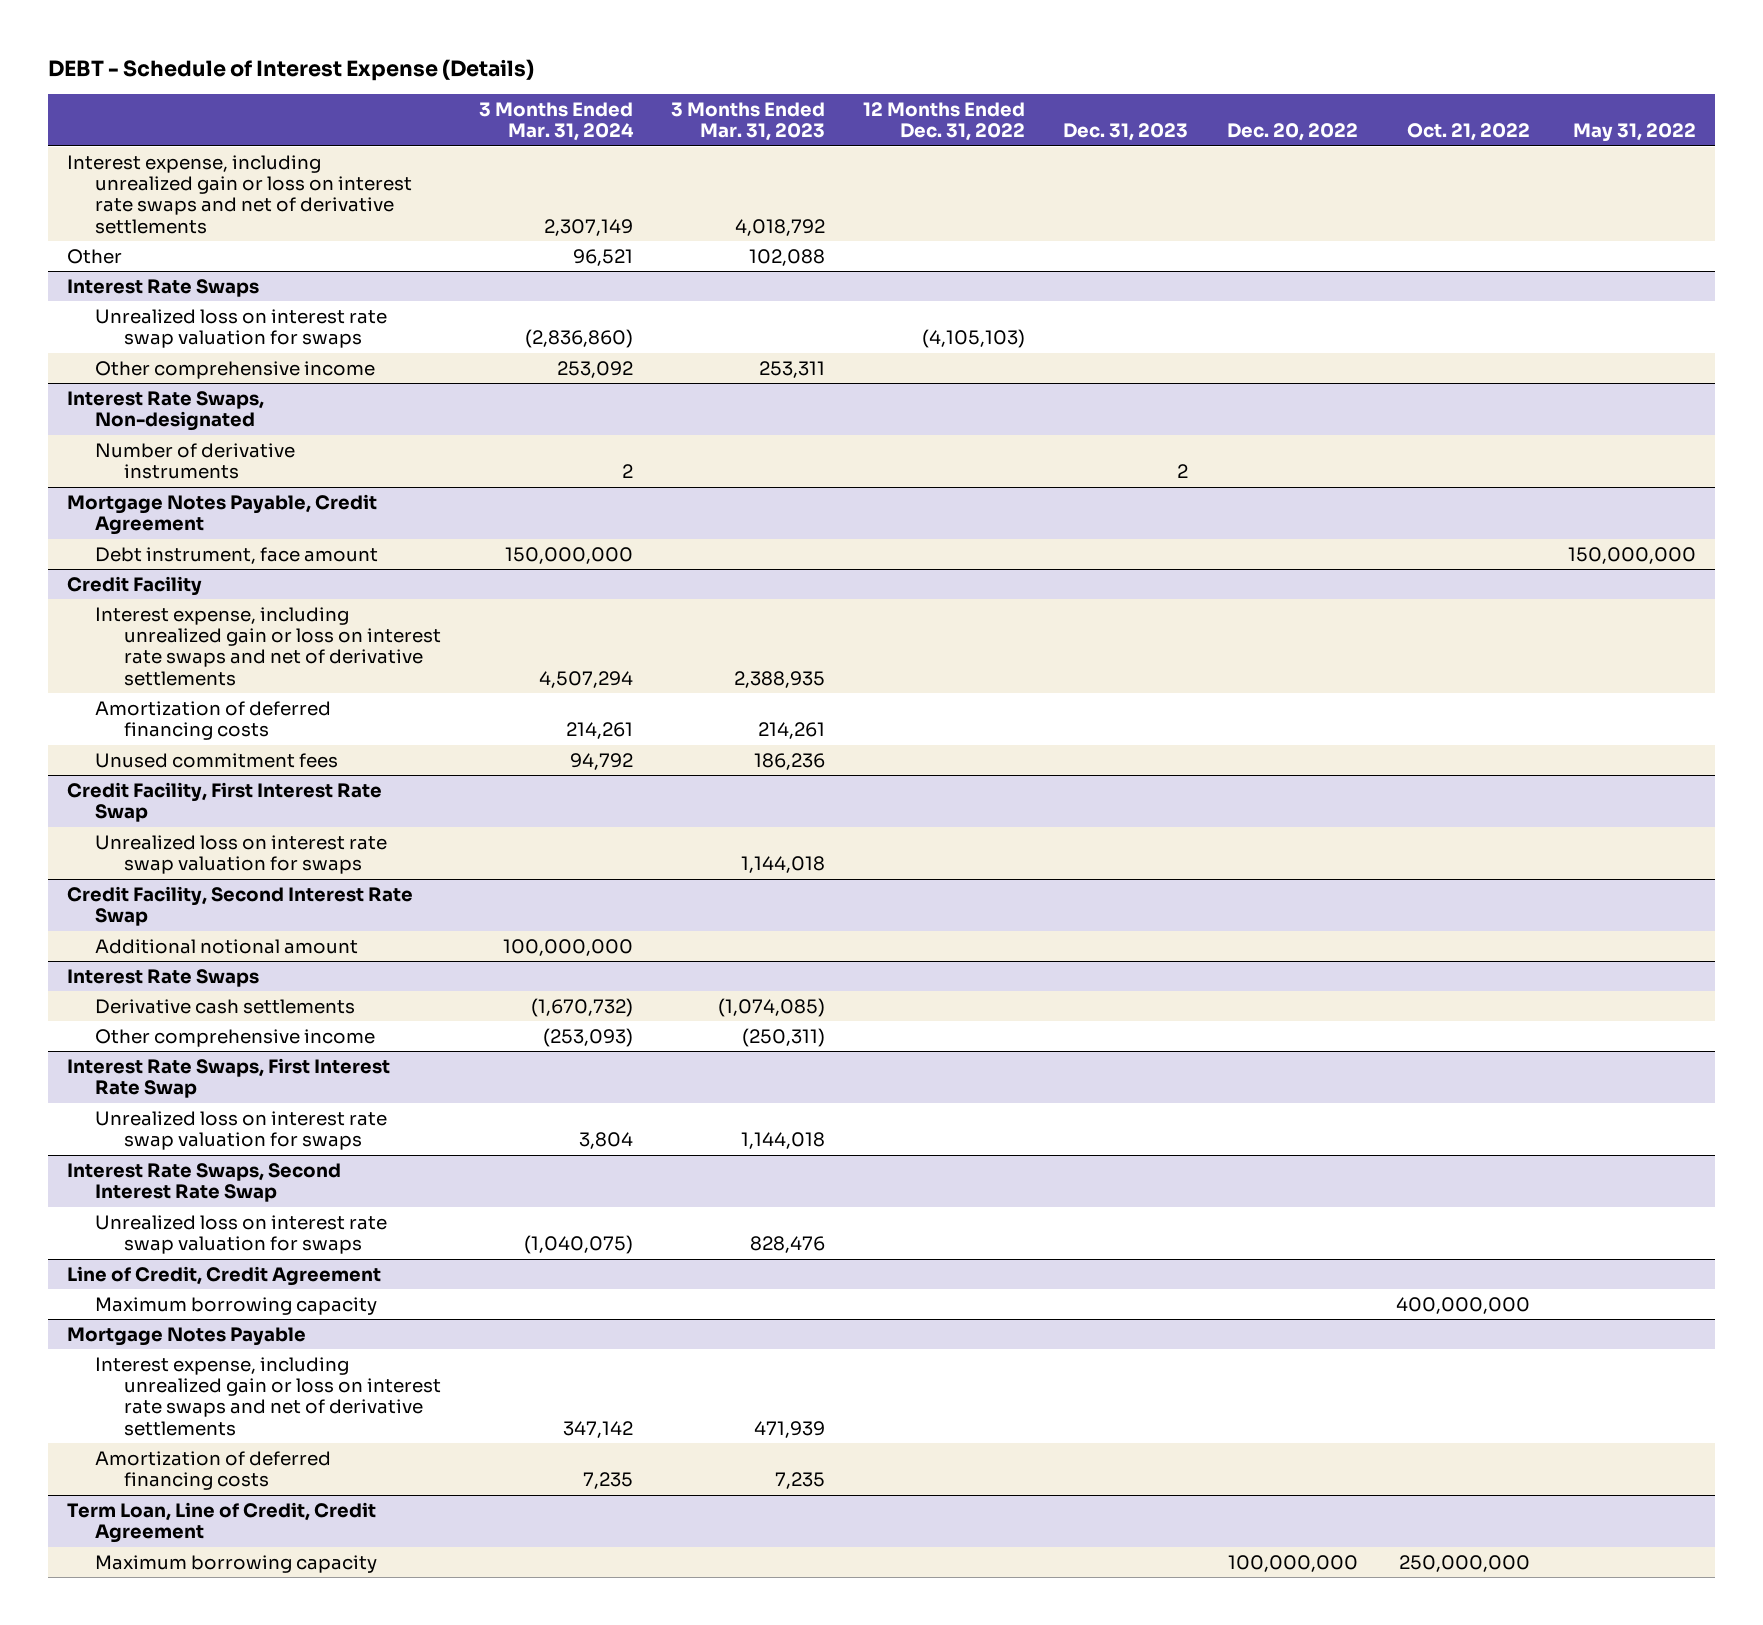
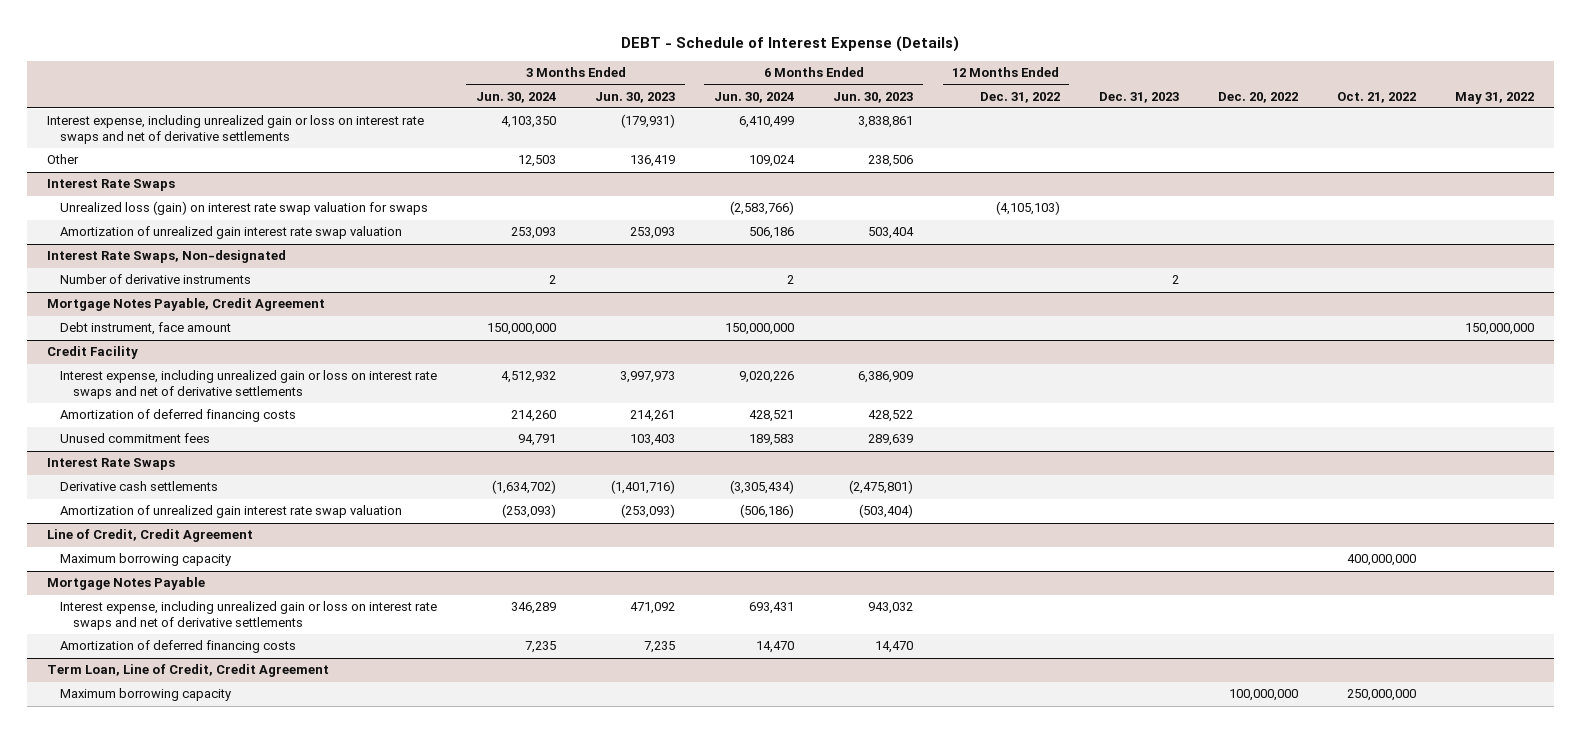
- | 3 Months Ended Mar. 31, 2024 | 3 Months Ended Mar. 31, 2023 | 12 Months Ended Dec. 31, 2022 | Dec. 31, 2023 | Dec. 20, 2022 | Oct. 21, 2022 | May 31, 2022
+ | 3 Months Ended Jun. 30, 2024 | 3 Months Ended Jun. 30, 2023 | 6 Months Ended Jun. 30, 2024 | 6 Months Ended Jun. 30, 2023 | 12 Months Ended Dec. 31, 2022 | Dec. 31, 2023 | Dec. 20, 2022 | Oct. 21, 2022 | May 31, 2022
@ Interest Rate Swaps
- Unrealized loss on interest rate swap valuation for swaps | (2,836,860) | | (4,105,103) | | | |
- Other comprehensive income | 253,092 | 253,311 | | | | |
+ Unrealized loss (gain) on interest rate swap valuation for swaps | | | (2,583,766) | | (4,105,103) | | | |
+ Amortization of unrealized gain interest rate swap valuation | 253,093 | 253,093 | 506,186 | 503,404 | | | | |
- Credit Facility, First Interest Rate Swap
- Unrealized loss on interest rate swap valuation for swaps | | 1,144,018 | | | | |
- Credit Facility, Second Interest Rate Swap
- Additional notional amount | 100,000,000 | | | | | |
@ Interest Rate Swaps
- Other comprehensive income | (253,093) | (250,311) | | | | |
- Interest Rate Swaps, First Interest Rate Swap
- Unrealized loss on interest rate swap valuation for swaps | 3,804 | 1,144,018 | | | | |
- Interest Rate Swaps, Second Interest Rate Swap
- Unrealized loss on interest rate swap valuation for swaps | (1,040,075) | 828,476 | | | | |
@ Interest Rate Swaps
+ Amortization of unrealized gain interest rate swap valuation | (253,093) | (253,093) | (506,186) | (503,404) | | | | |

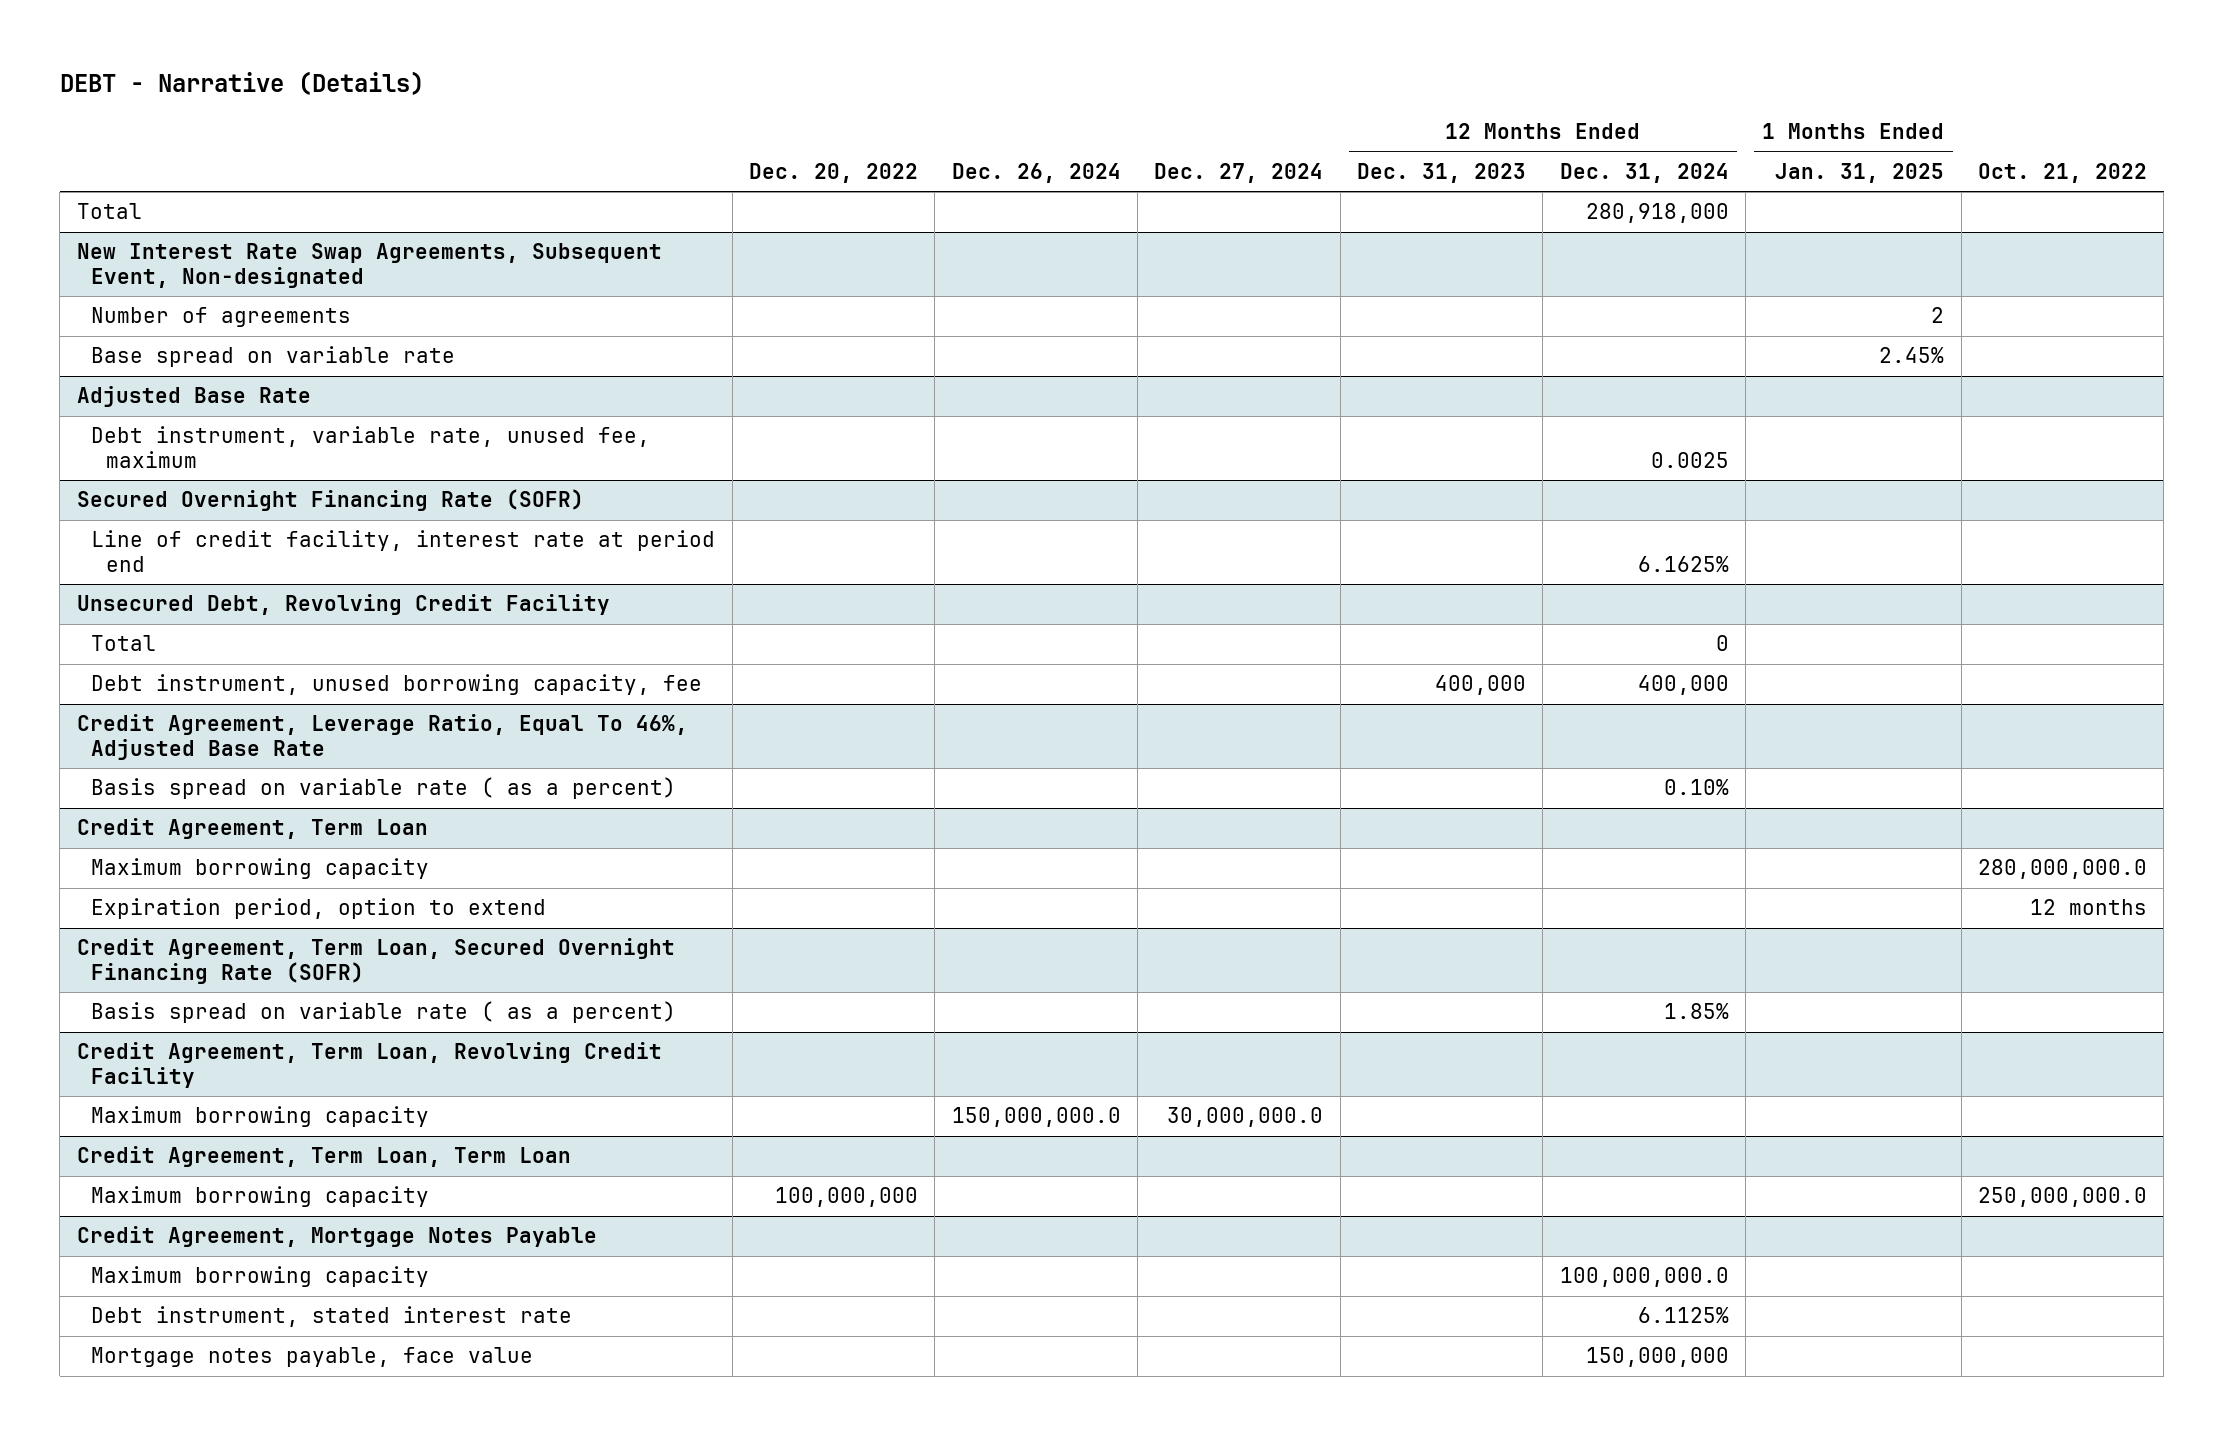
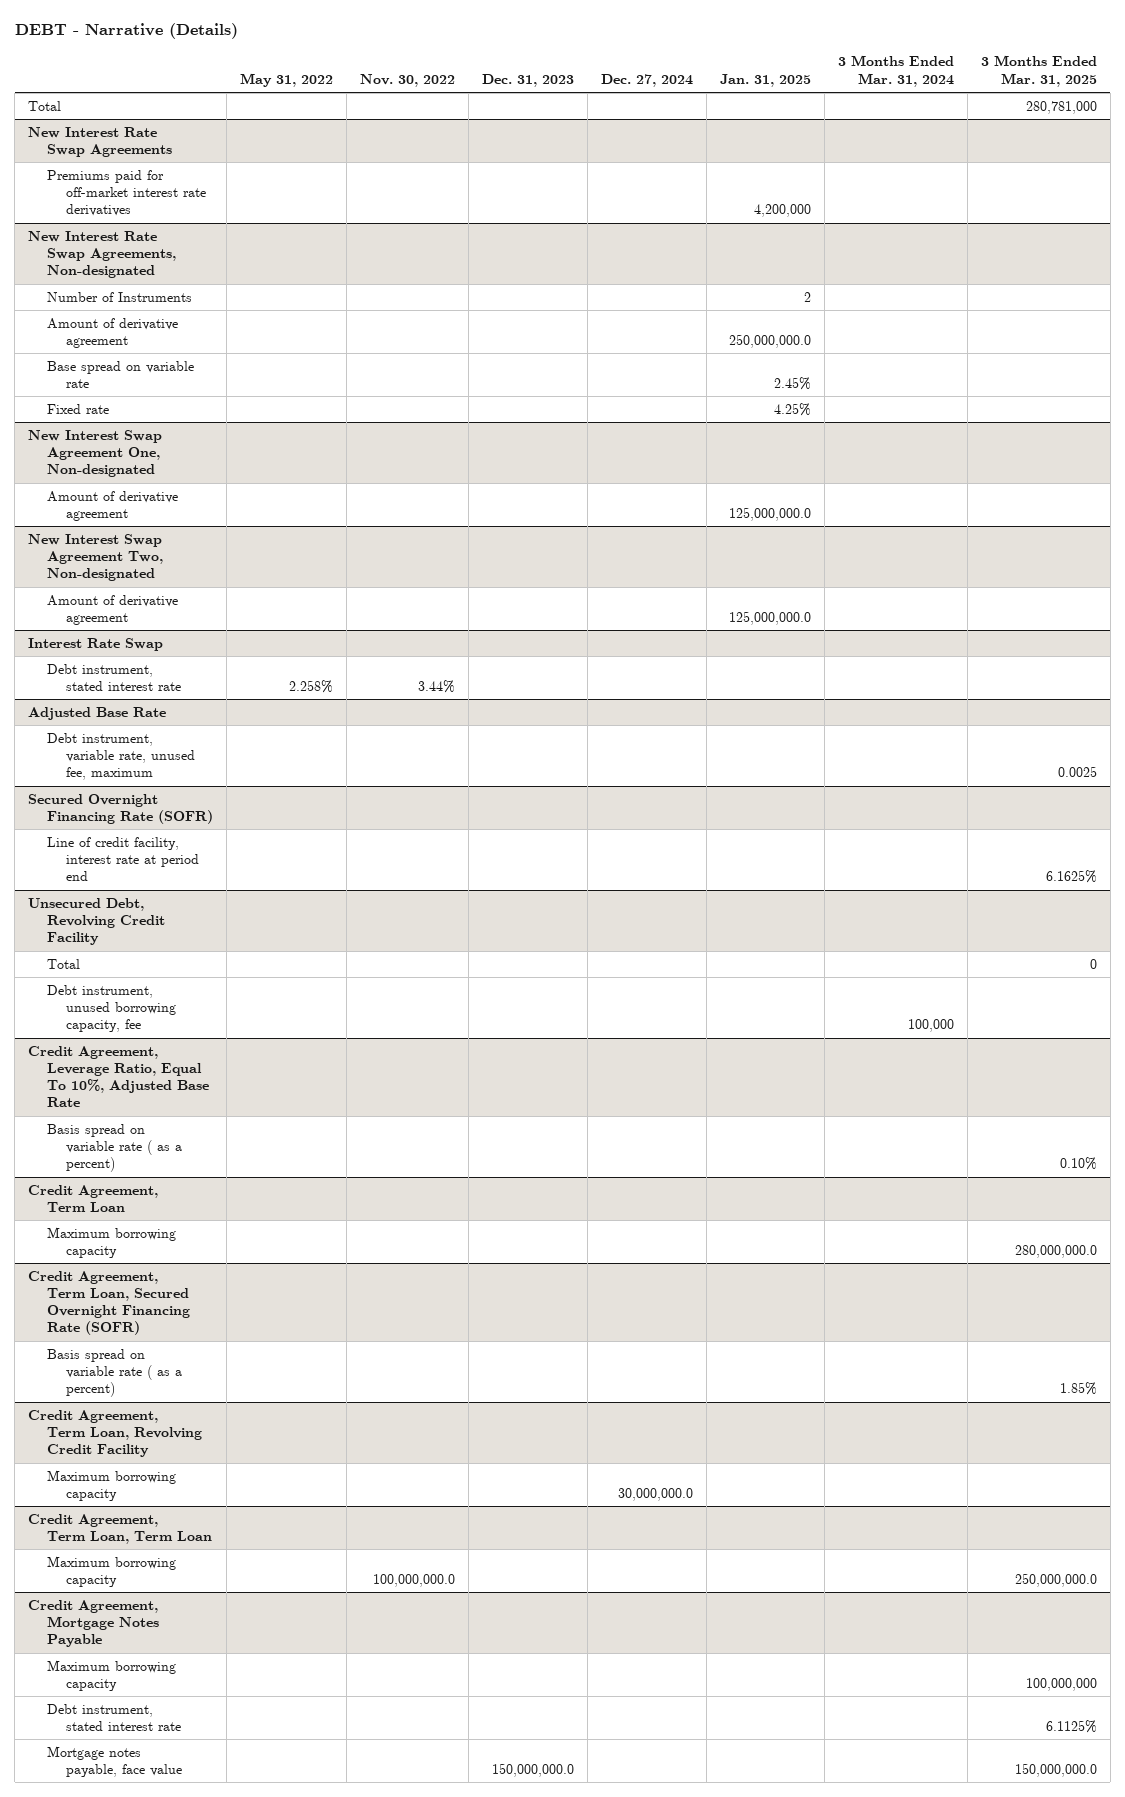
- | Dec. 20, 2022 | Dec. 26, 2024 | Dec. 27, 2024 | 12 Months Ended Dec. 31, 2023 | 12 Months Ended Dec. 31, 2024 | 1 Months Ended Jan. 31, 2025 | Oct. 21, 2022
+ | May 31, 2022 | Nov. 30, 2022 | Dec. 31, 2023 | Dec. 27, 2024 | Jan. 31, 2025 | 3 Months Ended Mar. 31, 2024 | 3 Months Ended Mar. 31, 2025
- New Interest Rate Swap Agreements, Subsequent Event, Non-designated
- Number of agreements | | | | | | 2 |
+ New Interest Rate Swap Agreements
+ Premiums paid for off-market interest rate derivatives | | | | | 4,200,000 | |
+ New Interest Rate Swap Agreements, Non-designated
+ Number of Instruments | | | | | 2 | |
+ Amount of derivative agreement | | | | | 250,000,000.0 | |
+ Fixed rate | | | | | 4.25% | |
+ New Interest Swap Agreement One, Non-designated
+ Amount of derivative agreement | | | | | 125,000,000.0 | |
+ New Interest Swap Agreement Two, Non-designated
+ Amount of derivative agreement | | | | | 125,000,000.0 | |
+ Interest Rate Swap
+ Debt instrument, stated interest rate | 2.258% | 3.44% | | | | |
- Credit Agreement, Leverage Ratio, Equal To 46%, Adjusted Base Rate
+ Credit Agreement, Leverage Ratio, Equal To 10%, Adjusted Base Rate
@ Credit Agreement, Term Loan
- Expiration period, option to extend | | | | | | | 12 months

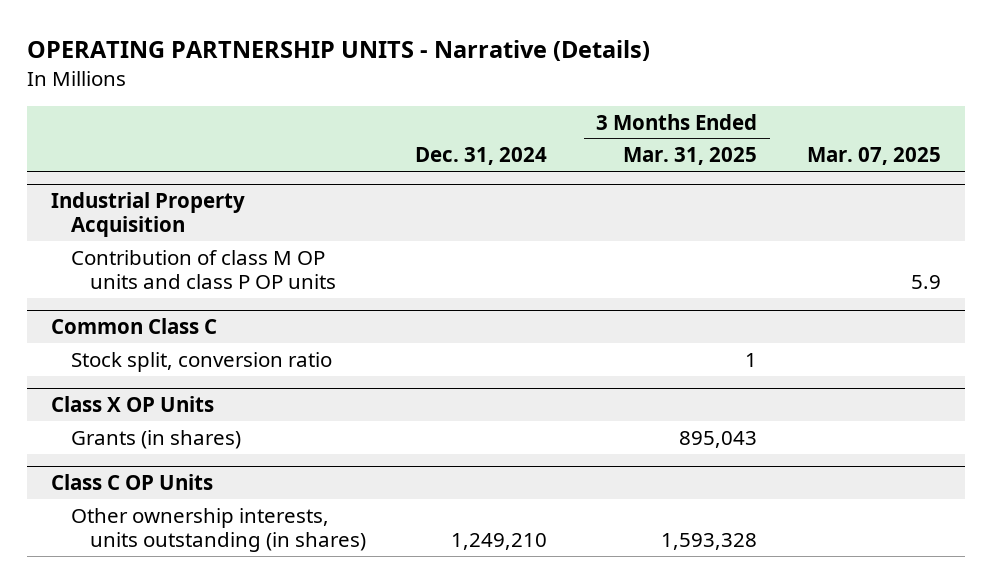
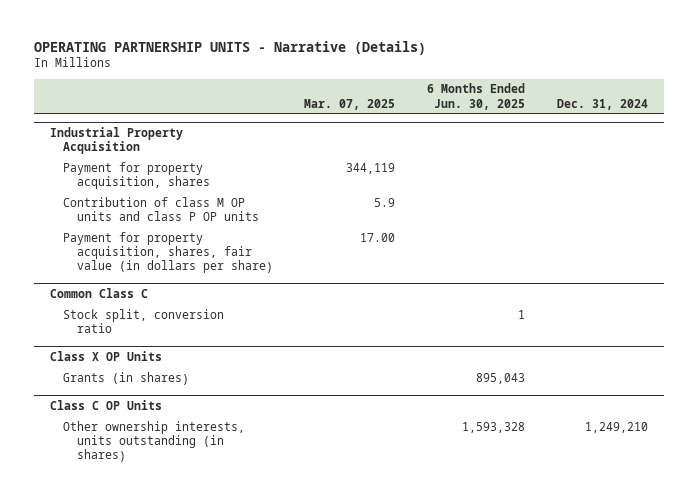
- | Dec. 31, 2024 | 3 Months Ended Mar. 31, 2025 | Mar. 07, 2025
+ | Mar. 07, 2025 | 6 Months Ended Jun. 30, 2025 | Dec. 31, 2024
@ Industrial Property Acquisition
+ Payment for property acquisition, shares | 344,119 | |
+ Payment for property acquisition, shares, fair value (in dollars per share) | 17.00 | |

